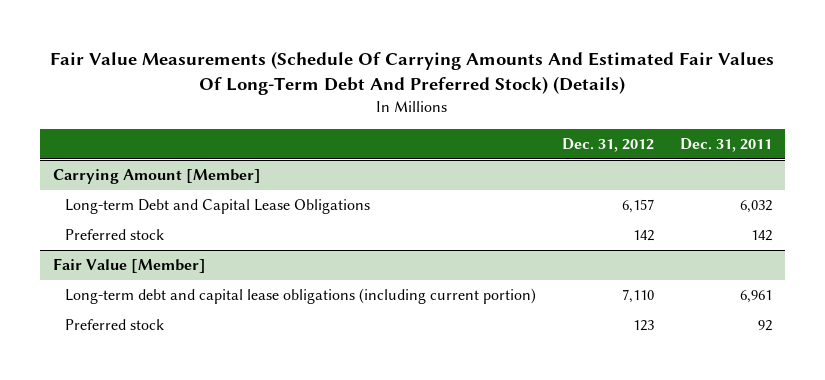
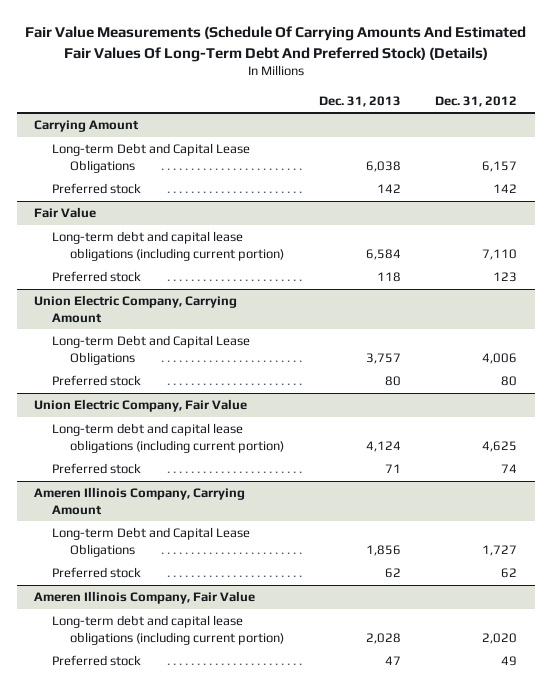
- | Dec. 31, 2012 | Dec. 31, 2011
+ | Dec. 31, 2013 | Dec. 31, 2012
- Carrying Amount [Member]
+ Carrying Amount
- Fair Value [Member]
+ Fair Value
+ Union Electric Company, Carrying Amount
+ Long-term Debt and Capital Lease Obligations | 3,757 | 4,006
+ Preferred stock | 80 | 80
+ Union Electric Company, Fair Value
+ Long-term debt and capital lease obligations (including current portion) | 4,124 | 4,625
+ Preferred stock | 71 | 74
+ Ameren Illinois Company, Carrying Amount
+ Long-term Debt and Capital Lease Obligations | 1,856 | 1,727
+ Preferred stock | 62 | 62
+ Ameren Illinois Company, Fair Value
+ Long-term debt and capital lease obligations (including current portion) | 2,028 | 2,020
+ Preferred stock | 47 | 49

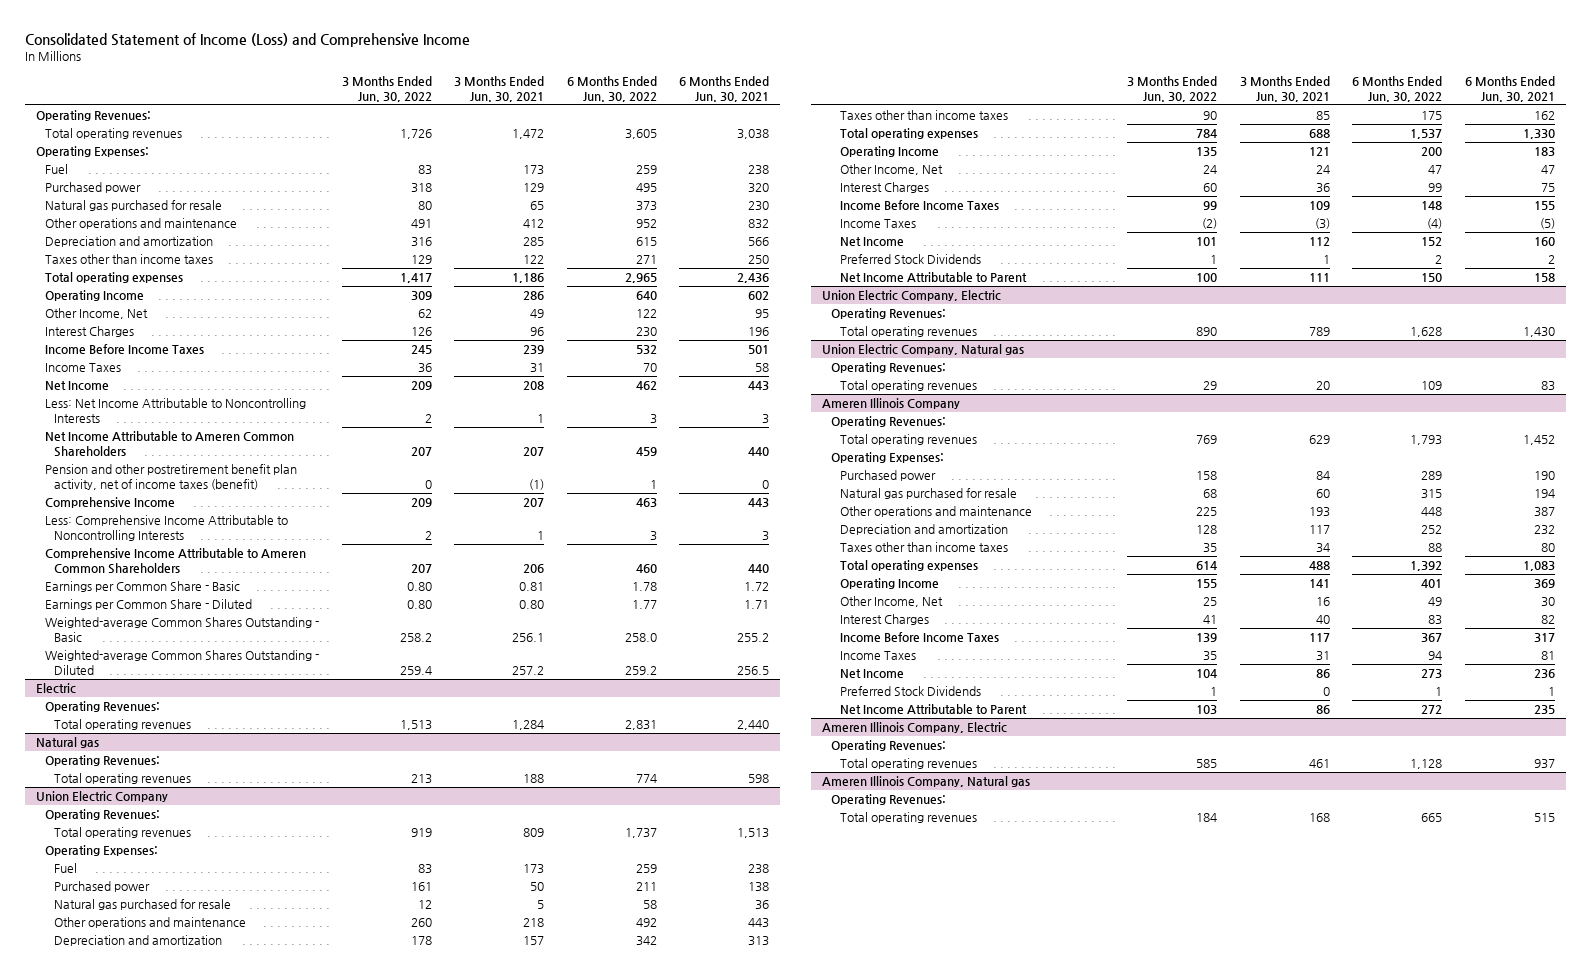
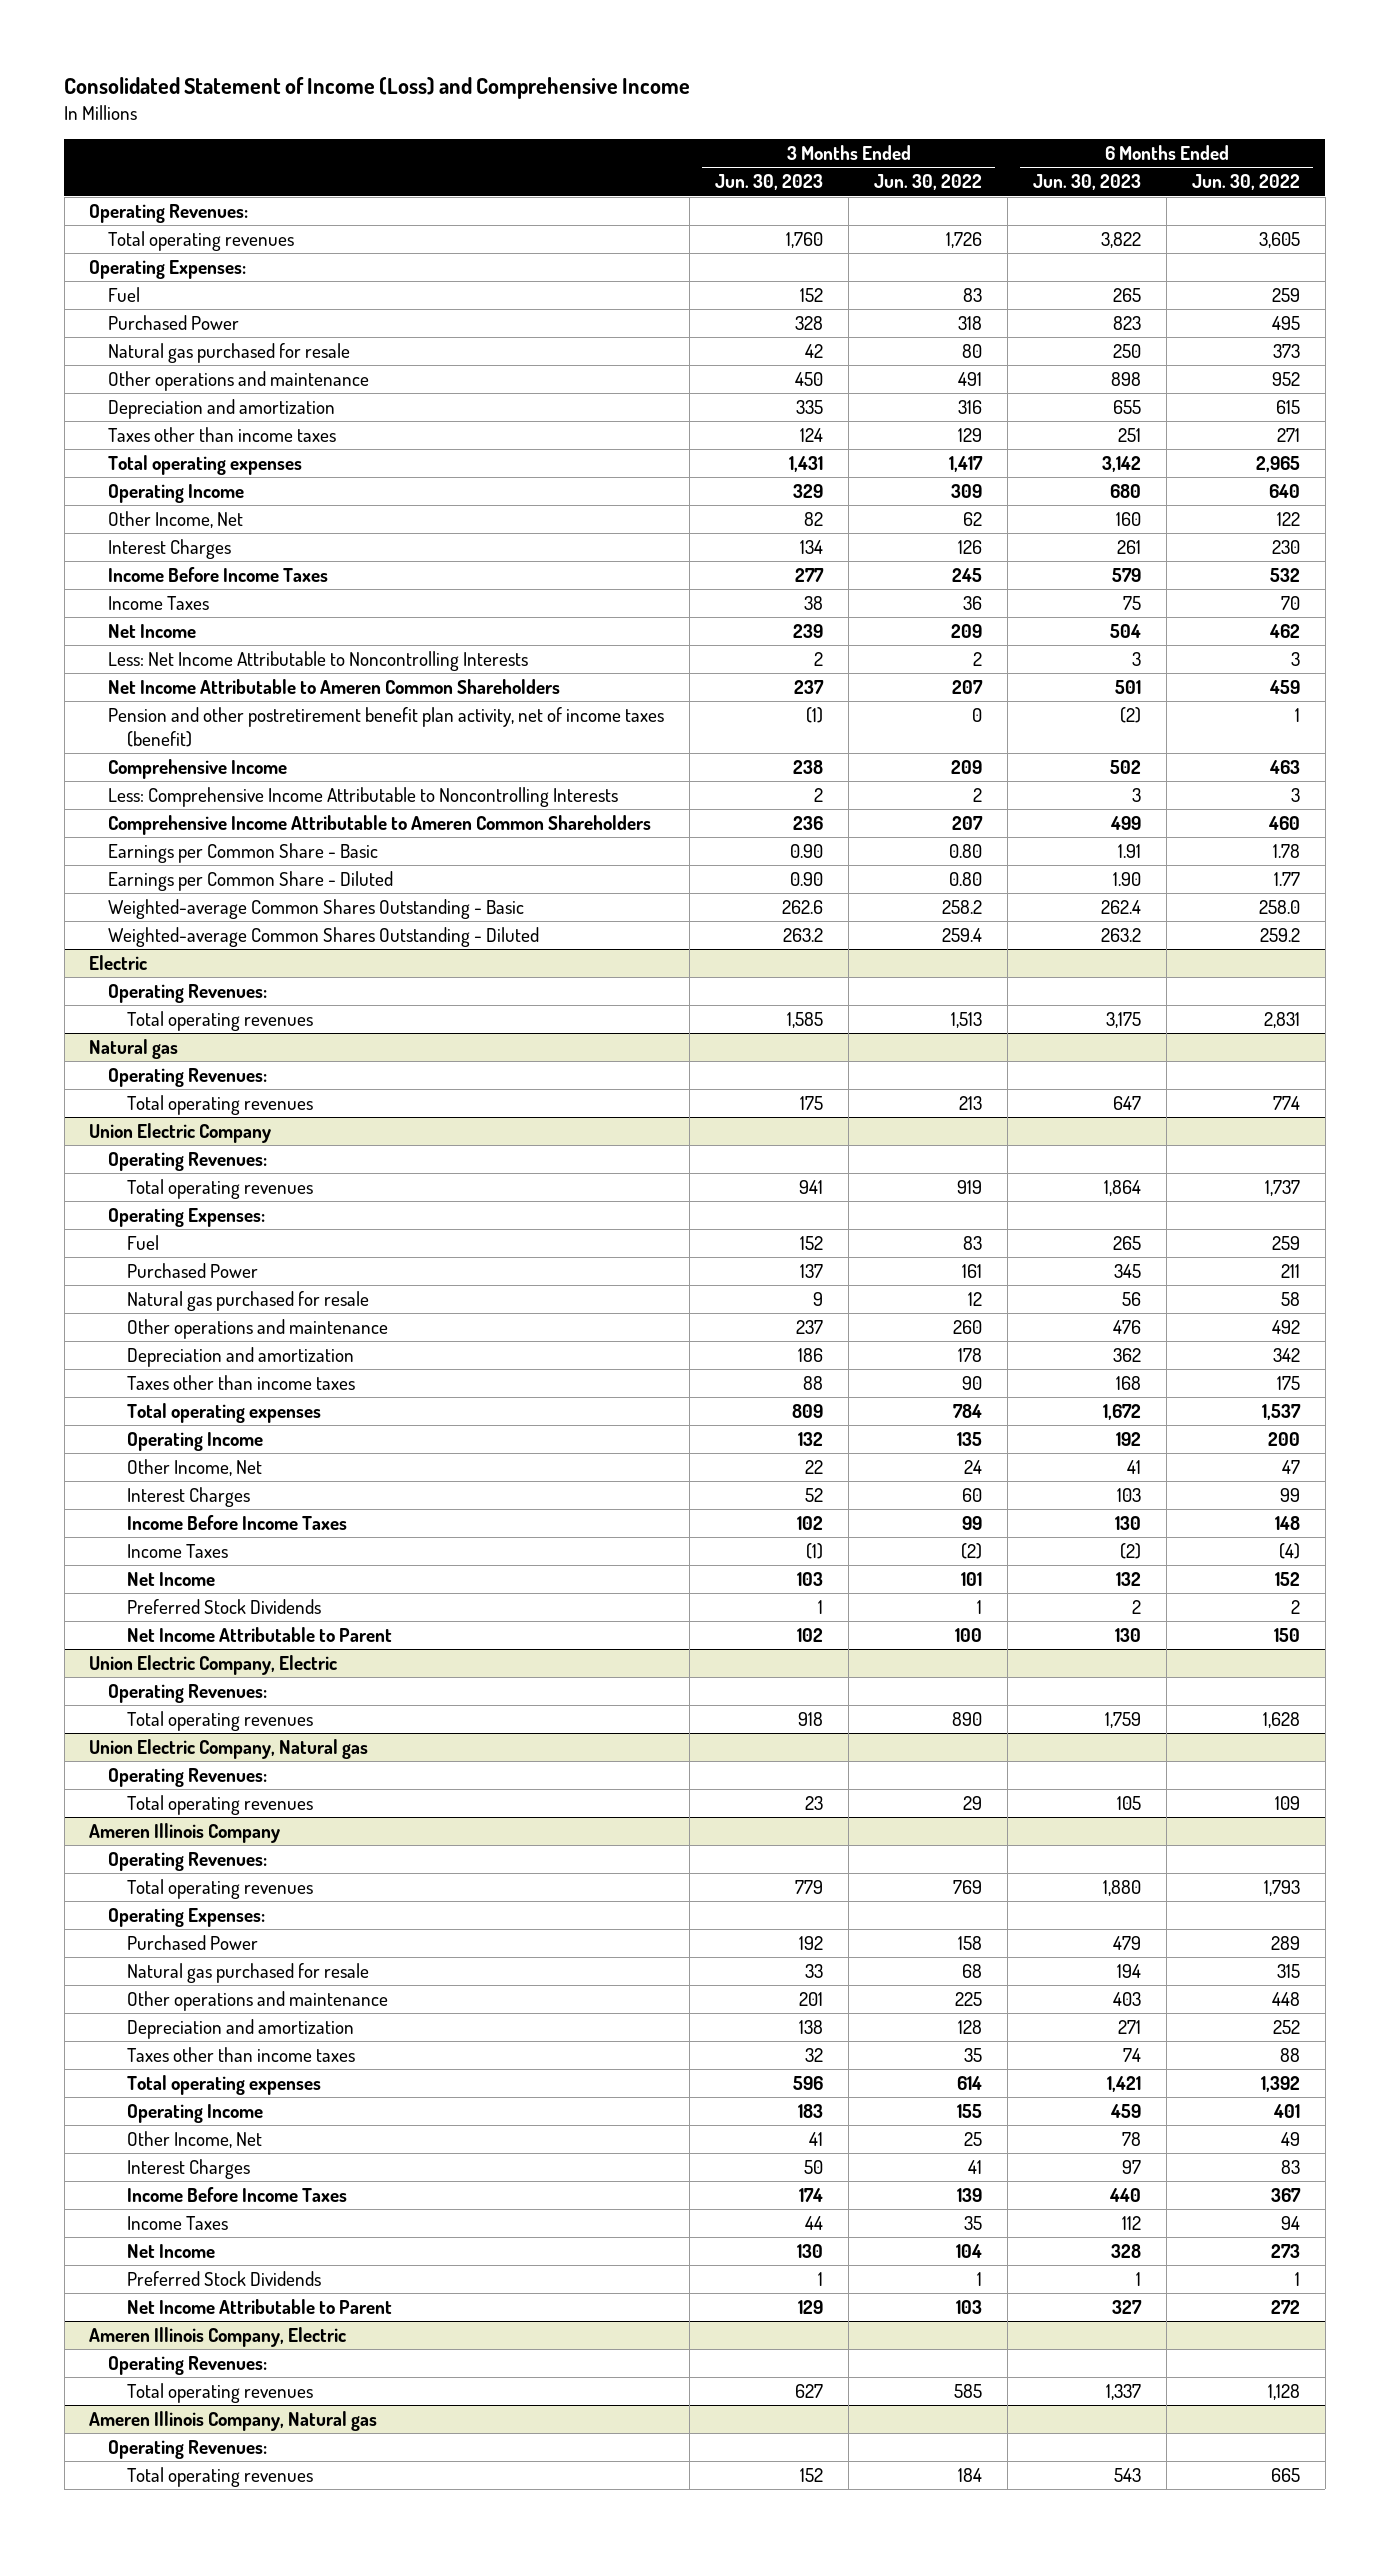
- | 3 Months Ended Jun. 30, 2022 | 3 Months Ended Jun. 30, 2021 | 6 Months Ended Jun. 30, 2022 | 6 Months Ended Jun. 30, 2021
+ | 3 Months Ended Jun. 30, 2023 | 3 Months Ended Jun. 30, 2022 | 6 Months Ended Jun. 30, 2023 | 6 Months Ended Jun. 30, 2022
- Purchased power | 318 | 129 | 495 | 320
+ Purchased Power | 328 | 318 | 823 | 495
@ Union Electric Company
- Purchased power | 161 | 50 | 211 | 138
+ Purchased Power | 137 | 161 | 345 | 211
@ Ameren Illinois Company
- Purchased power | 158 | 84 | 289 | 190
+ Purchased Power | 192 | 158 | 479 | 289

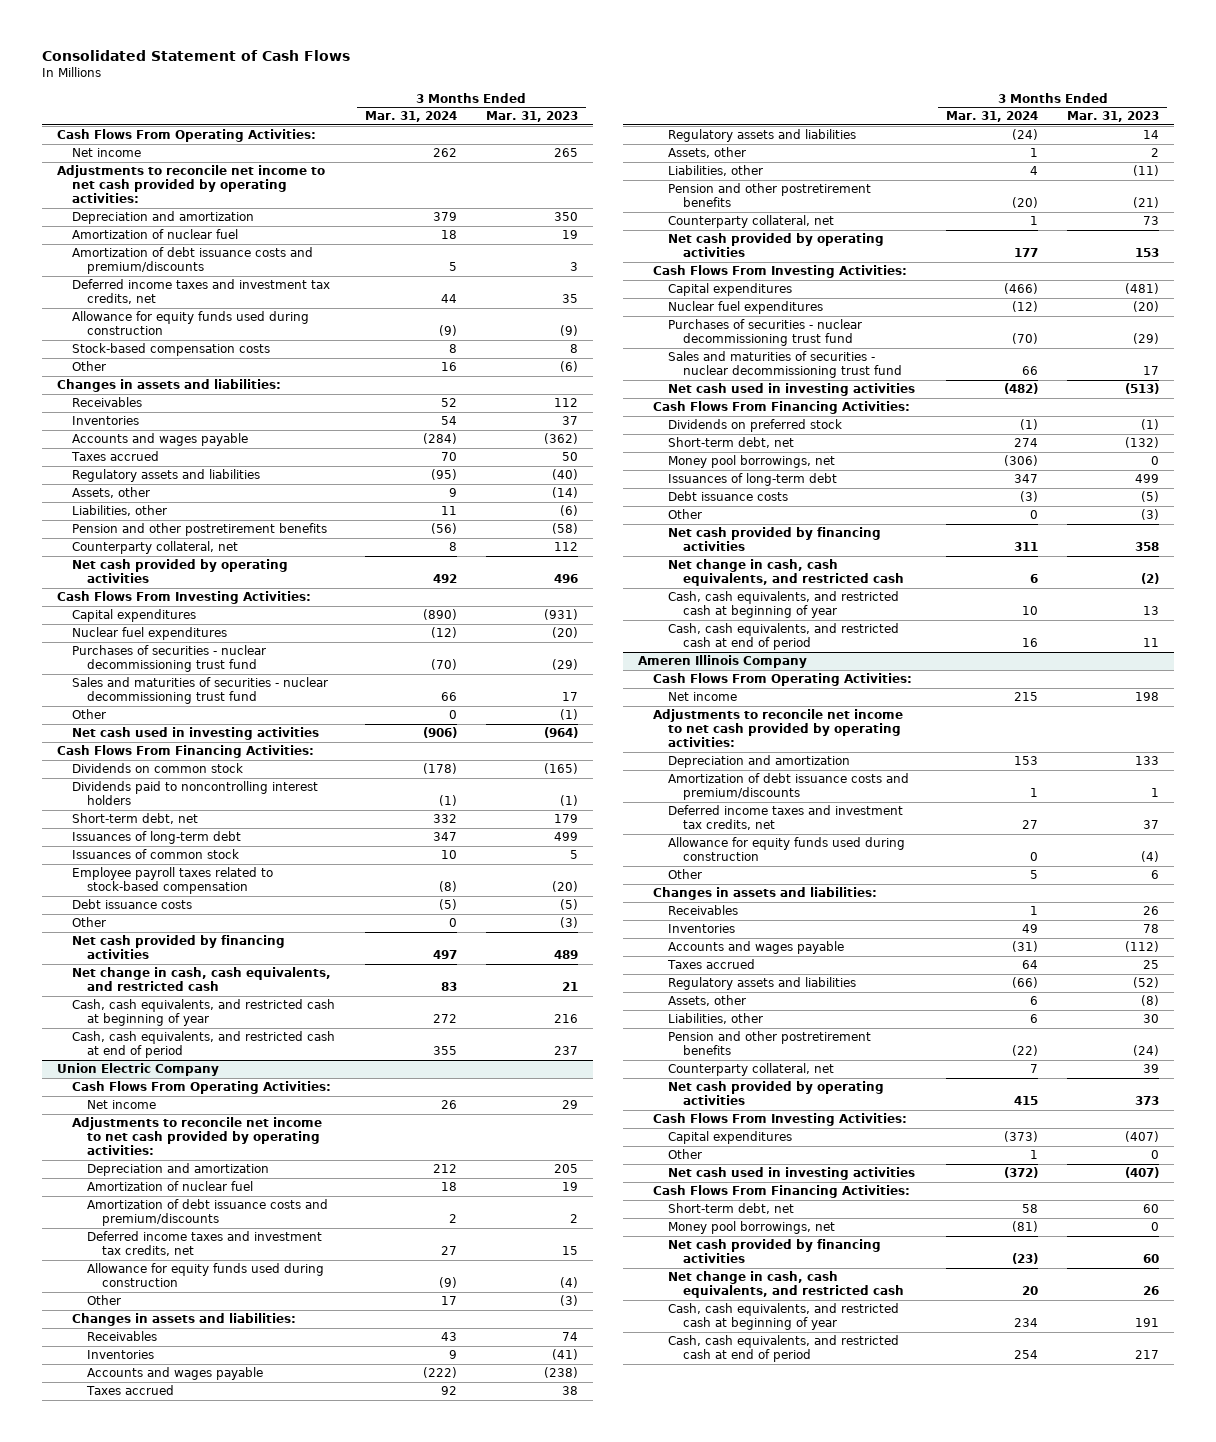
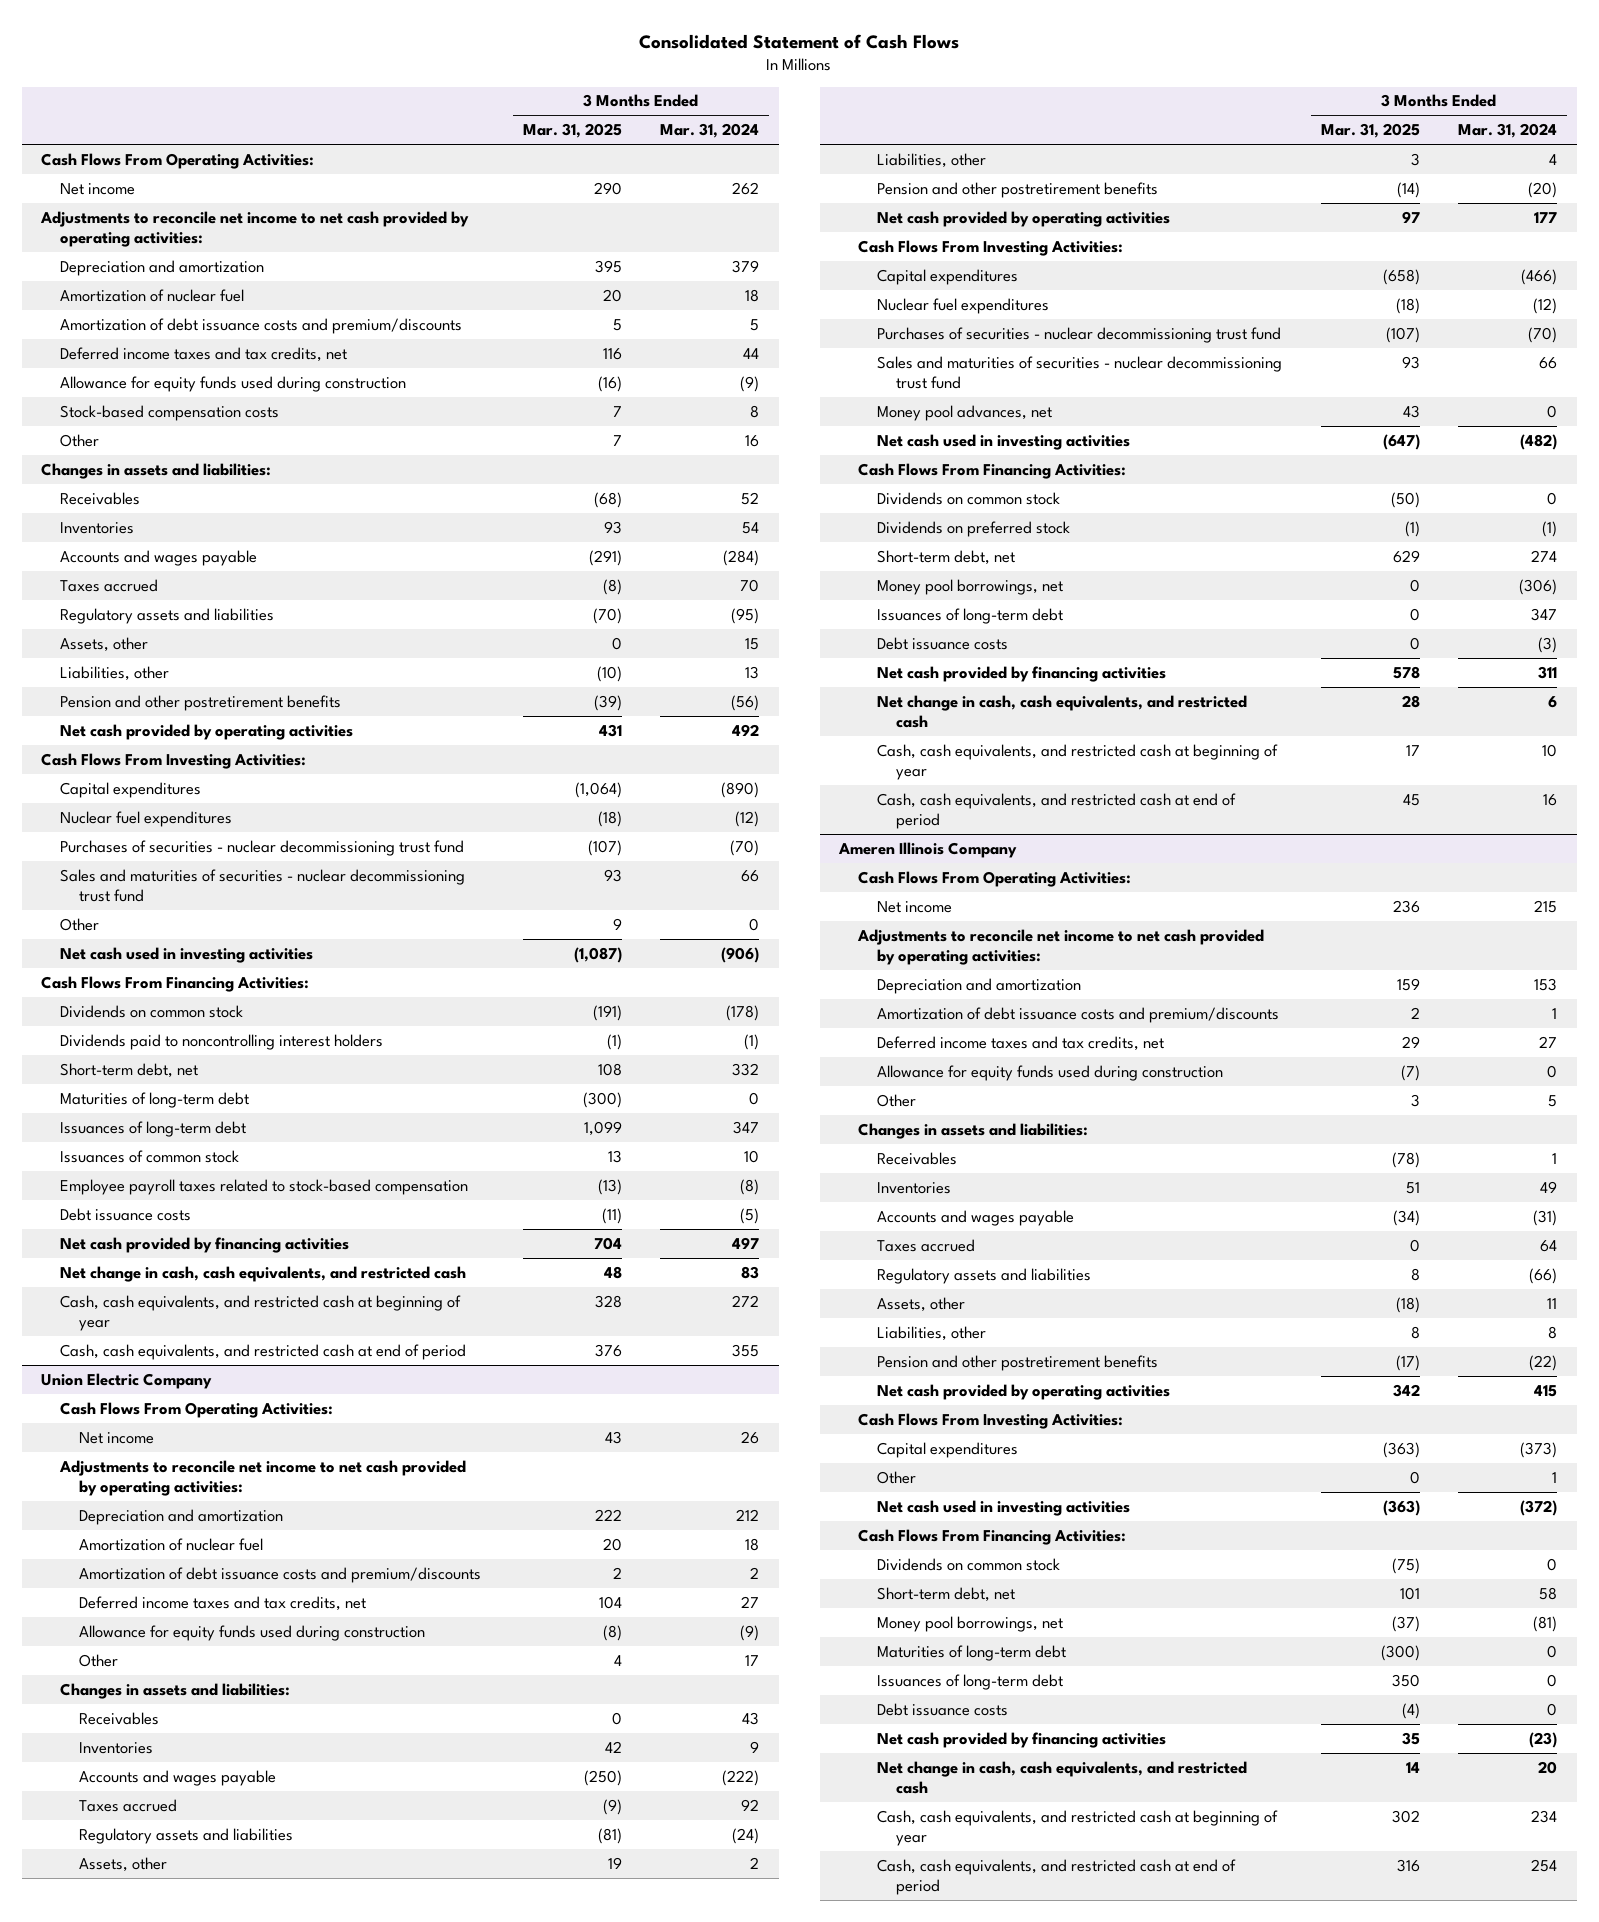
- | 3 Months Ended Mar. 31, 2024 | 3 Months Ended Mar. 31, 2023
+ | 3 Months Ended Mar. 31, 2025 | 3 Months Ended Mar. 31, 2024
- Deferred income taxes and investment tax credits, net | 44 | 35
+ Deferred income taxes and tax credits, net | 116 | 44
- Assets, other | 9 | (14)
- Liabilities, other | 11 | (6)
+ Assets, other | 0 | 15
+ Liabilities, other | (10) | 13
- Counterparty collateral, net | 8 | 112
+ Maturities of long-term debt | (300) | 0
- Other | 0 | (3)
@ Union Electric Company
- Deferred income taxes and investment tax credits, net | 27 | 15
+ Deferred income taxes and tax credits, net | 104 | 27
- Assets, other | 1 | 2
+ Assets, other | 19 | 2
- Counterparty collateral, net | 1 | 73
+ Money pool advances, net | 43 | 0
+ Dividends on common stock | (50) | 0
- Other | 0 | (3)
@ Ameren Illinois Company
- Deferred income taxes and investment tax credits, net | 27 | 37
+ Deferred income taxes and tax credits, net | 29 | 27
- Assets, other | 6 | (8)
- Liabilities, other | 6 | 30
+ Assets, other | (18) | 11
+ Liabilities, other | 8 | 8
- Counterparty collateral, net | 7 | 39
+ Dividends on common stock | (75) | 0
+ Maturities of long-term debt | (300) | 0
+ Issuances of long-term debt | 350 | 0
+ Debt issuance costs | (4) | 0

